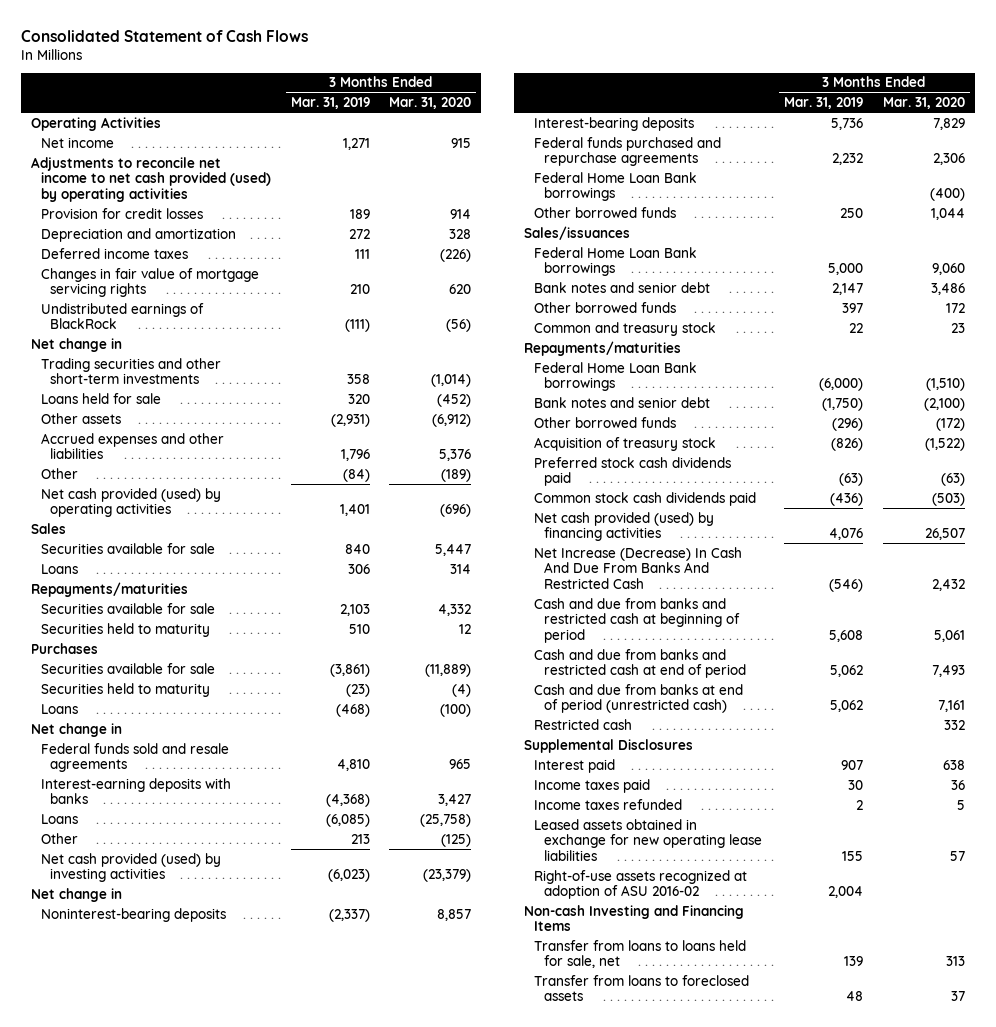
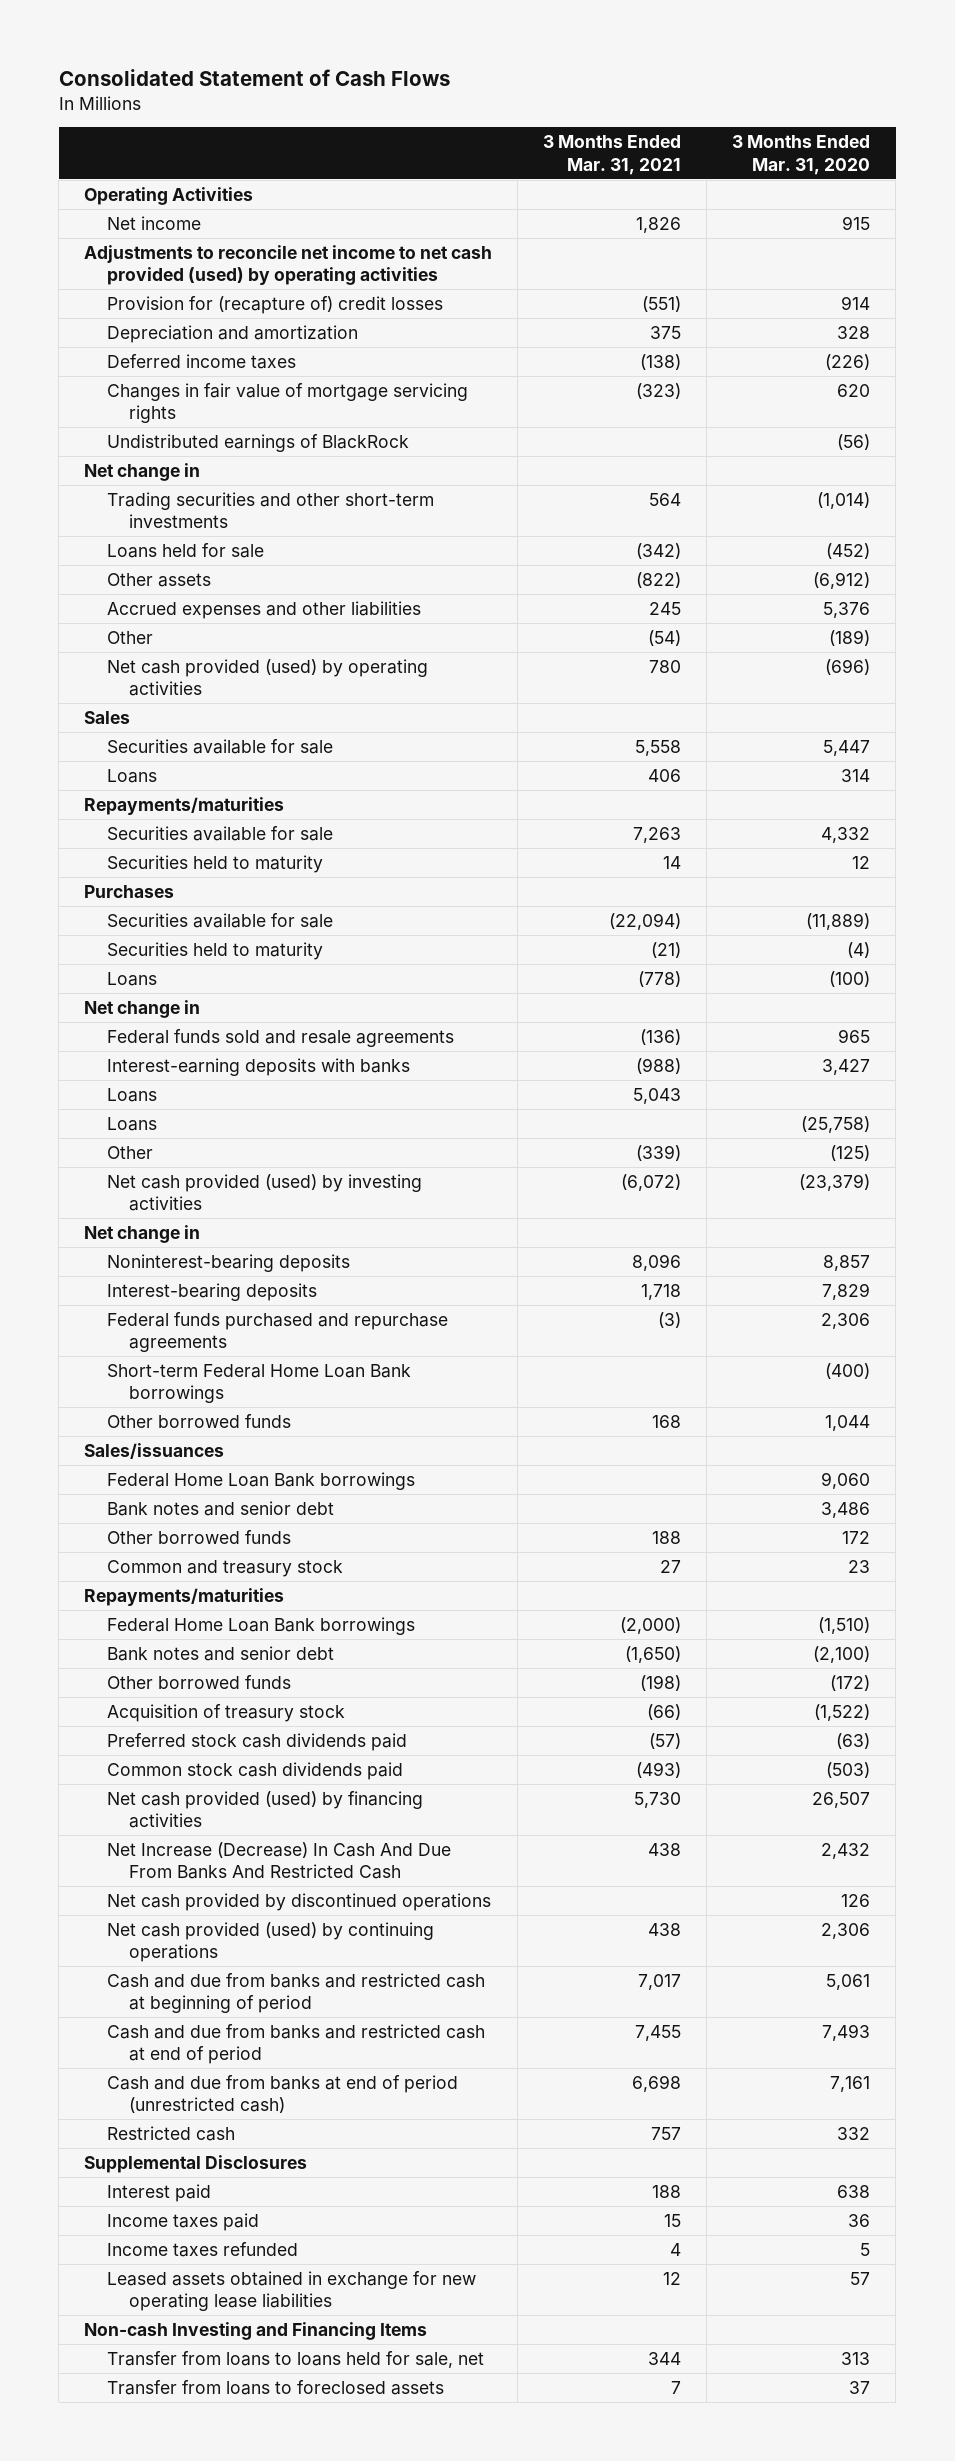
- | 3 Months Ended Mar. 31, 2019 | 3 Months Ended Mar. 31, 2020
+ | 3 Months Ended Mar. 31, 2021 | 3 Months Ended Mar. 31, 2020
- Provision for credit losses | 189 | 914
+ Provision for (recapture of) credit losses | (551) | 914
+ Loans | 5,043 |
- Federal Home Loan Bank borrowings | | (400)
+ Short-term Federal Home Loan Bank borrowings | | (400)
+ Net cash provided by discontinued operations | | 126
+ Net cash provided (used) by continuing operations | 438 | 2,306
- Right-of-use assets recognized at adoption of ASU 2016-02 | 2,004 |

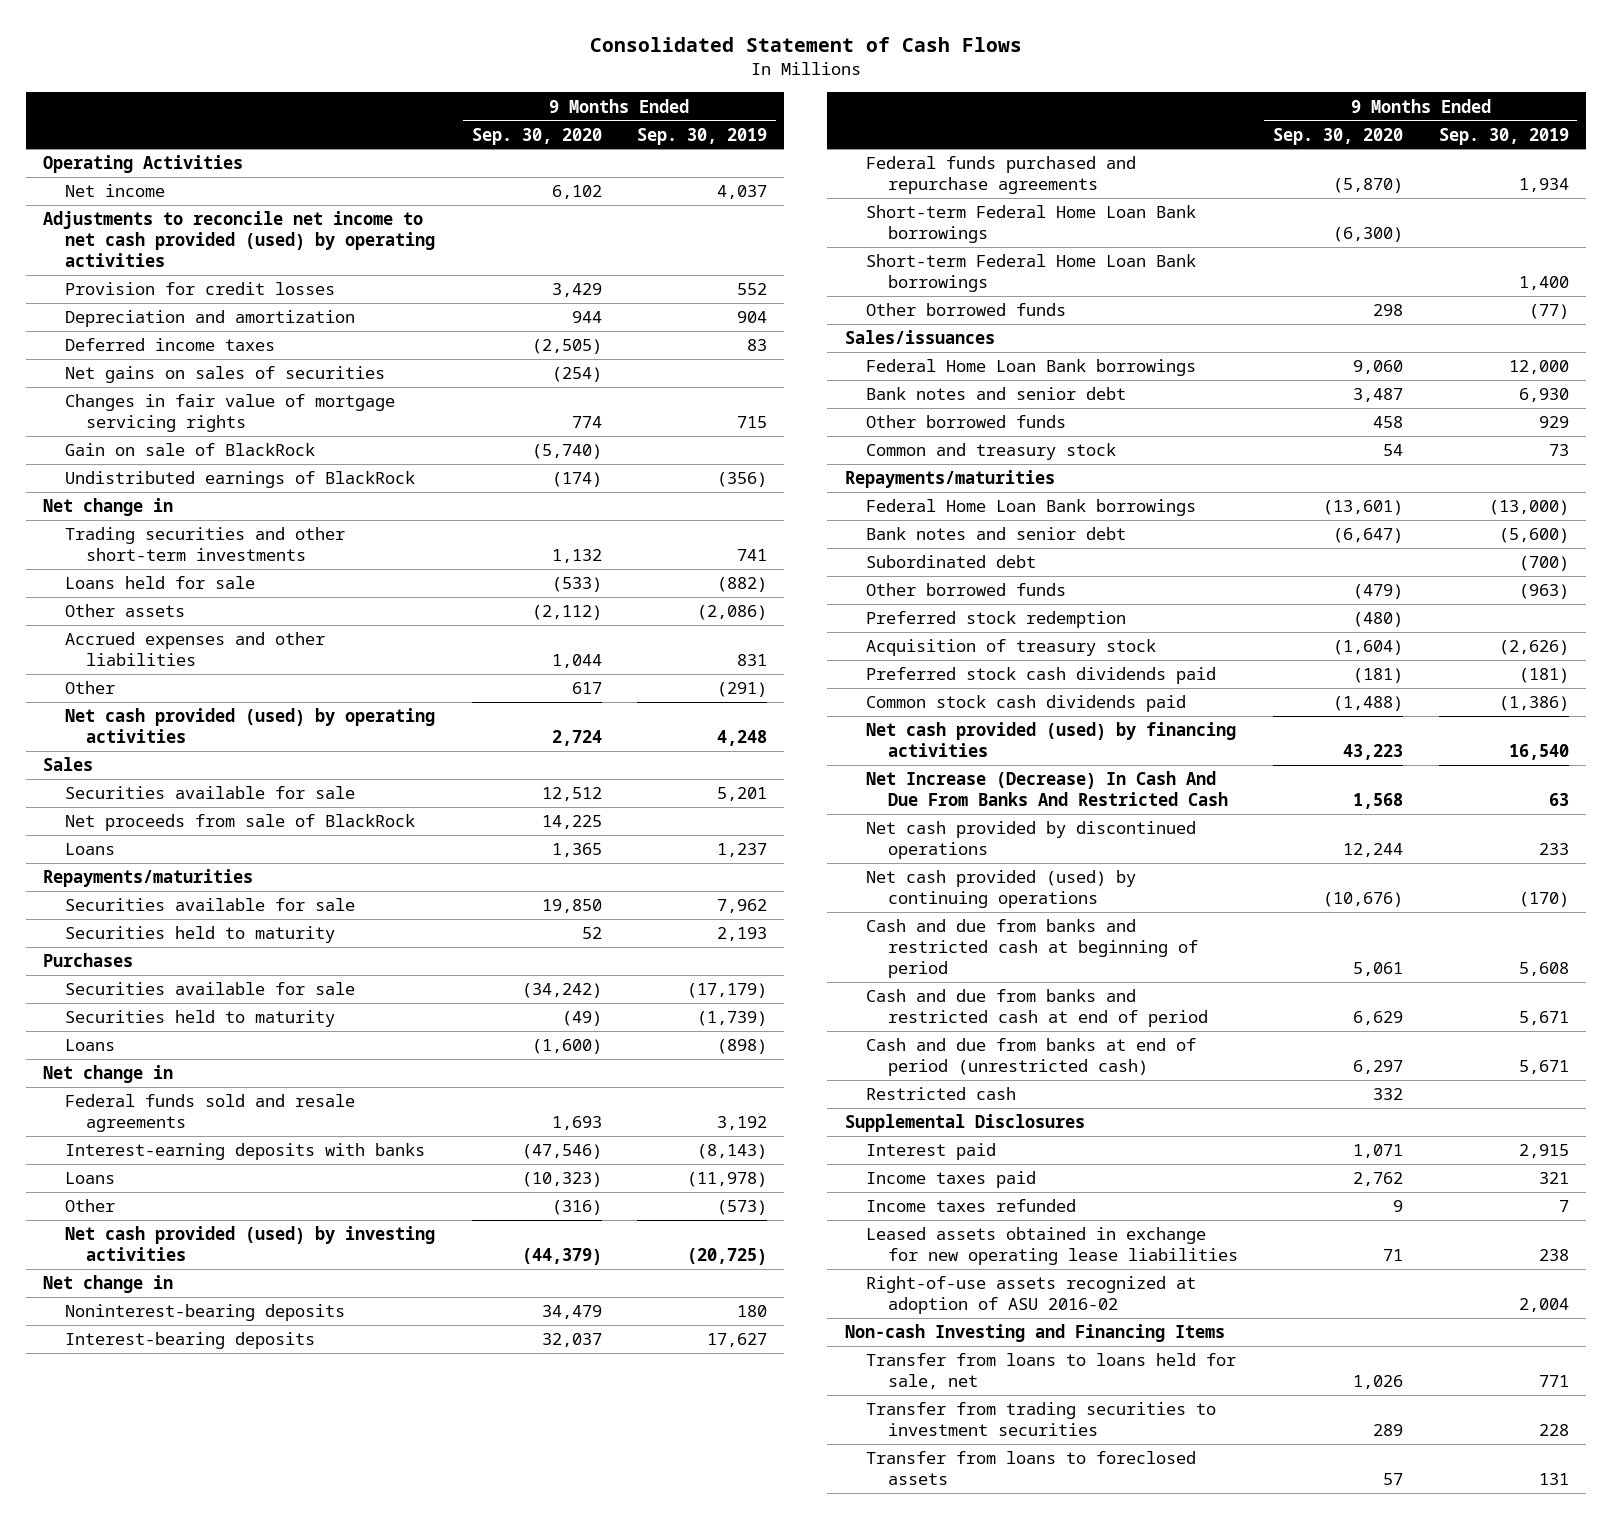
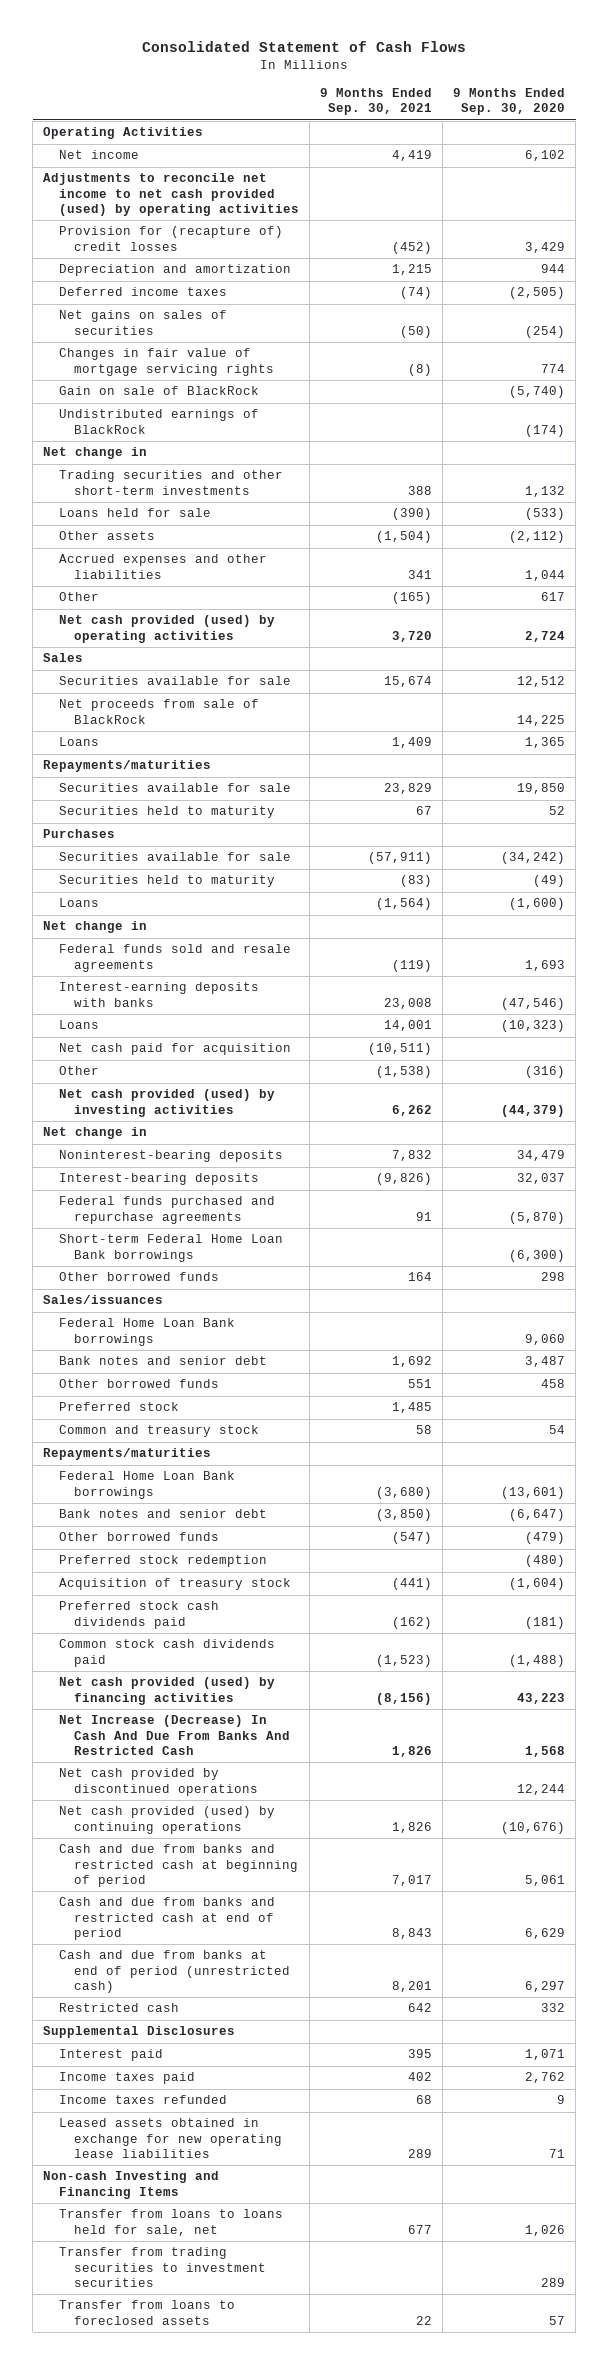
- | 9 Months Ended Sep. 30, 2020 | 9 Months Ended Sep. 30, 2019
+ | 9 Months Ended Sep. 30, 2021 | 9 Months Ended Sep. 30, 2020
- Provision for credit losses | 3,429 | 552
+ Provision for (recapture of) credit losses | (452) | 3,429
+ Net cash paid for acquisition | (10,511) |
- Short-term Federal Home Loan Bank borrowings | | 1,400
+ Preferred stock | 1,485 |
- Subordinated debt | | (700)
- Right-of-use assets recognized at adoption of ASU 2016-02 | | 2,004

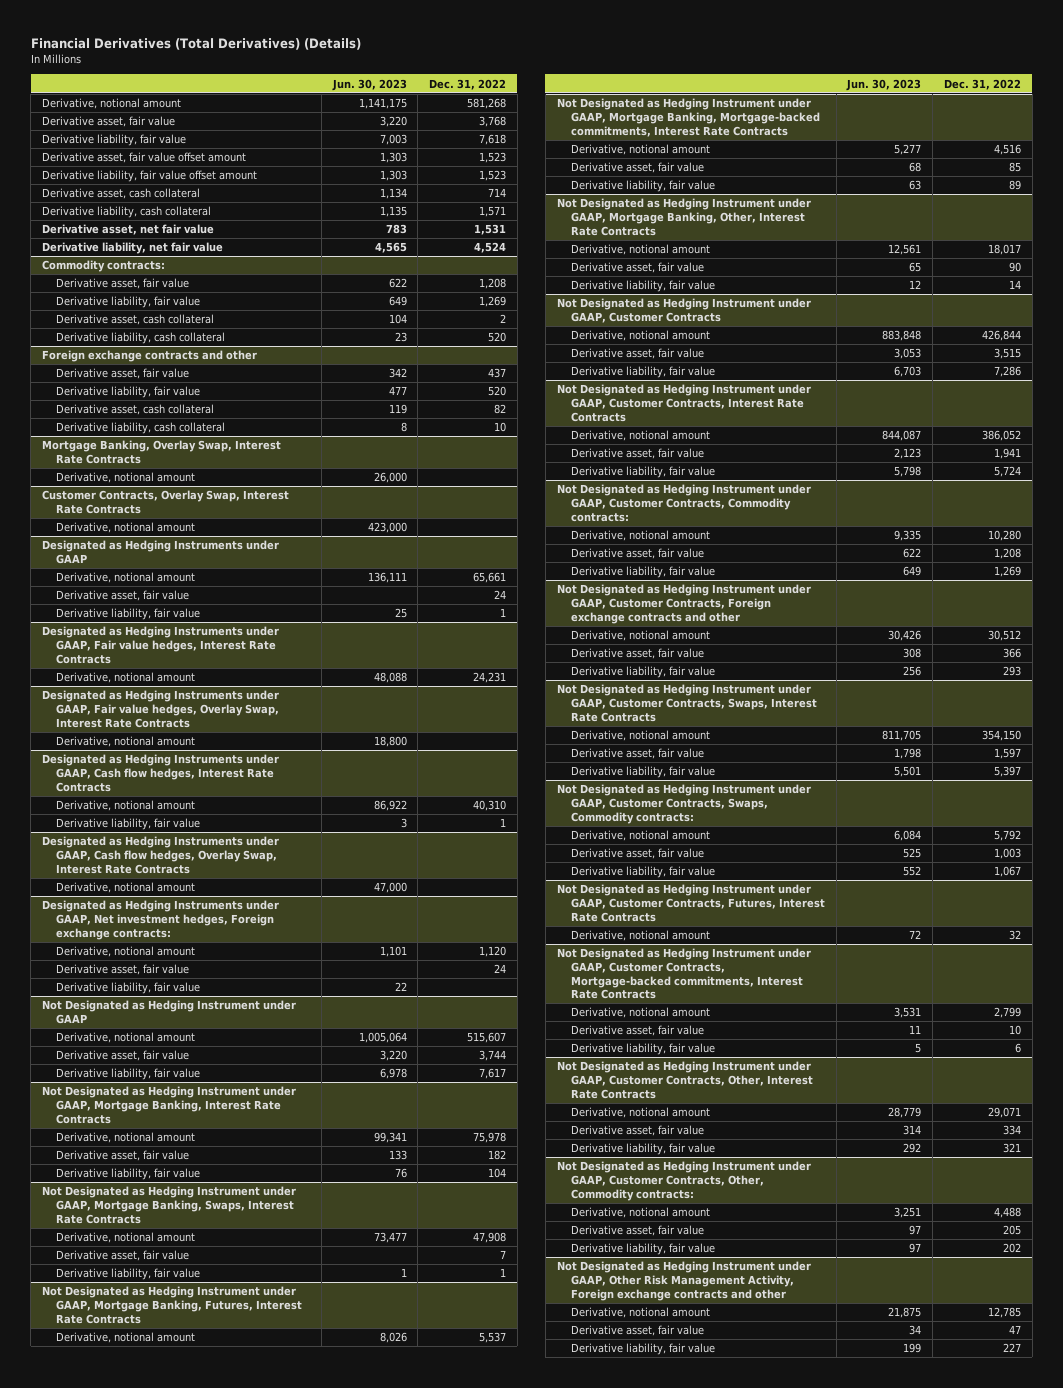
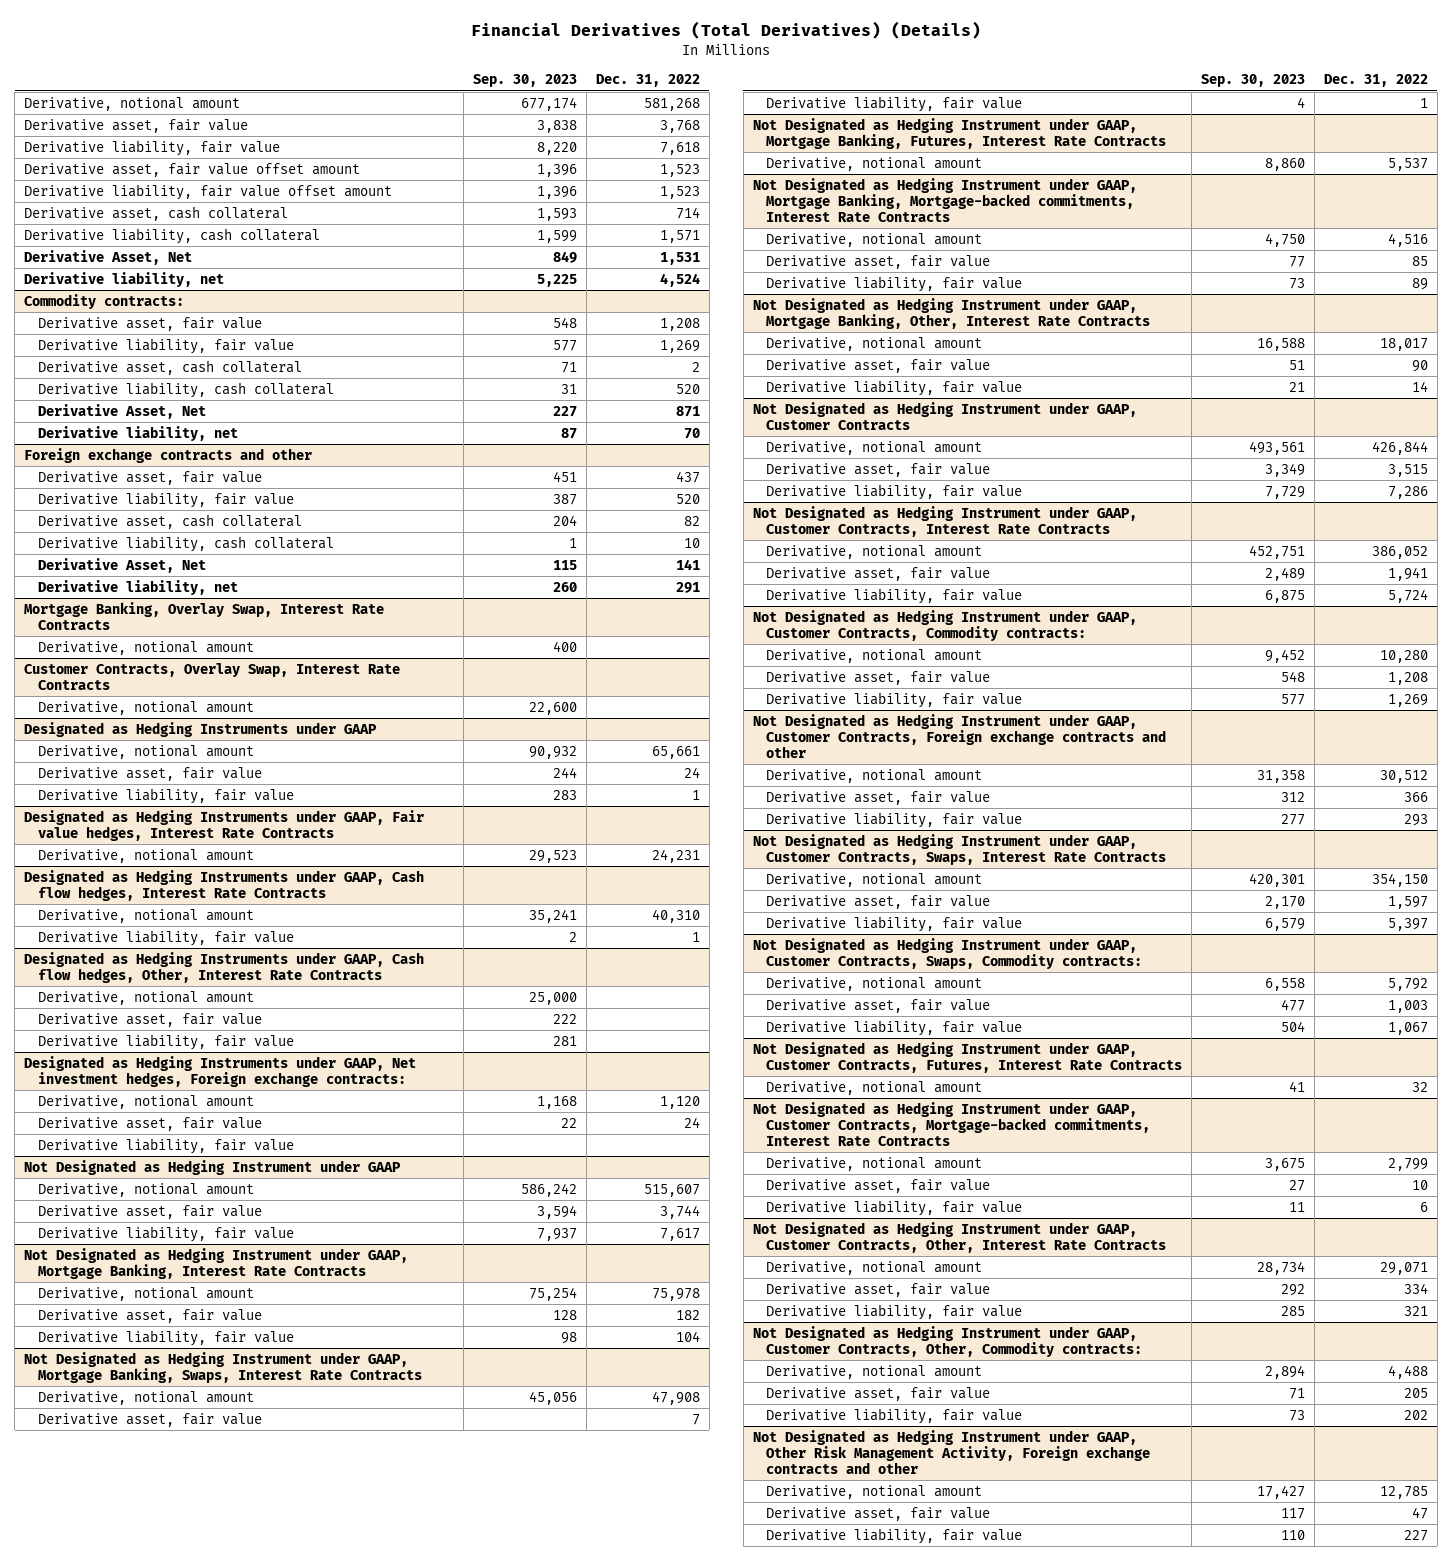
- | Jun. 30, 2023 | Dec. 31, 2022
+ | Sep. 30, 2023 | Dec. 31, 2022
- Derivative asset, net fair value | 783 | 1,531
- Derivative liability, net fair value | 4,565 | 4,524
+ Derivative Asset, Net | 849 | 1,531
+ Derivative liability, net | 5,225 | 4,524
@ Commodity contracts:
+ Derivative Asset, Net | 227 | 871
+ Derivative liability, net | 87 | 70
@ Foreign exchange contracts and other
+ Derivative Asset, Net | 115 | 141
+ Derivative liability, net | 260 | 291
- Designated as Hedging Instruments under GAAP, Fair value hedges, Overlay Swap, Interest Rate Contracts
- Derivative, notional amount | 18,800 |
- Designated as Hedging Instruments under GAAP, Cash flow hedges, Overlay Swap, Interest Rate Contracts
+ Designated as Hedging Instruments under GAAP, Cash flow hedges, Other, Interest Rate Contracts
+ Derivative asset, fair value | 222 |
+ Derivative liability, fair value | 281 |

